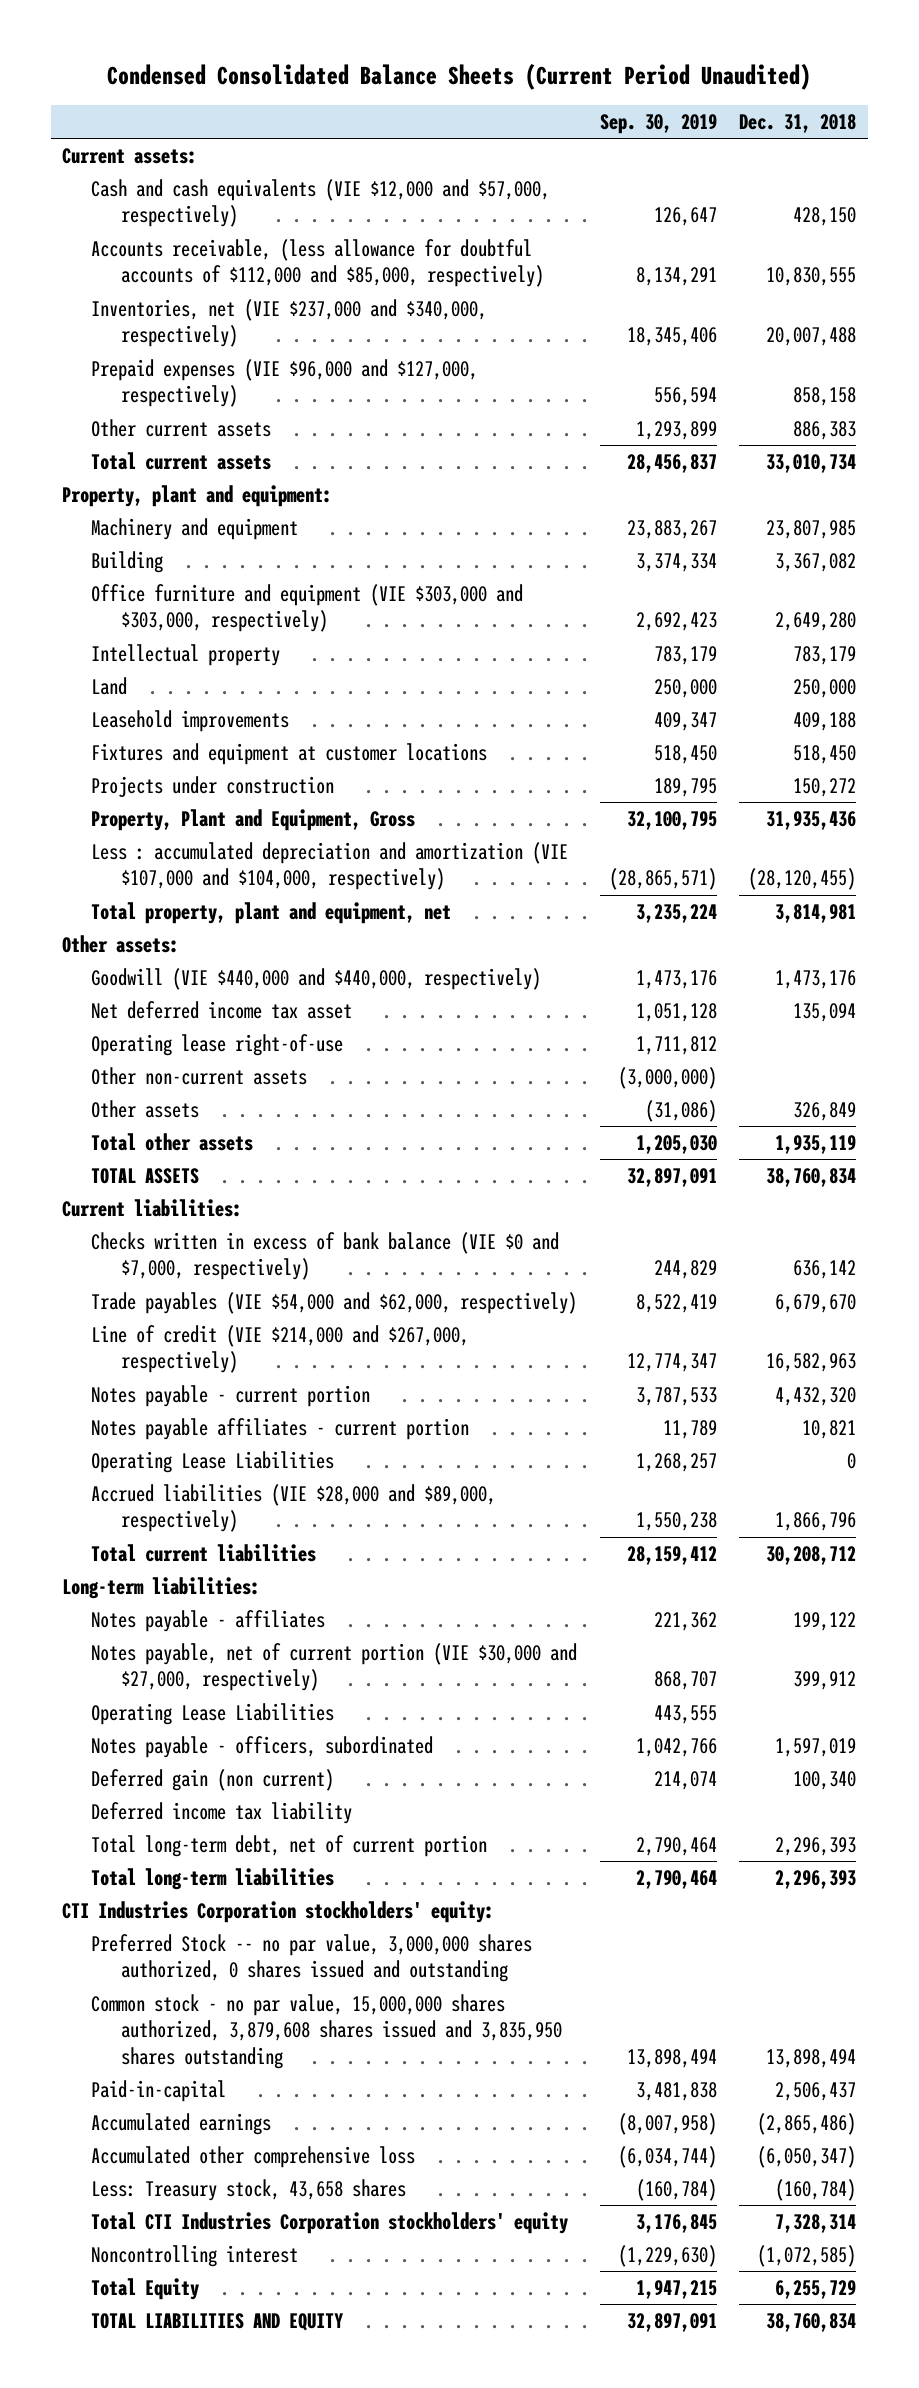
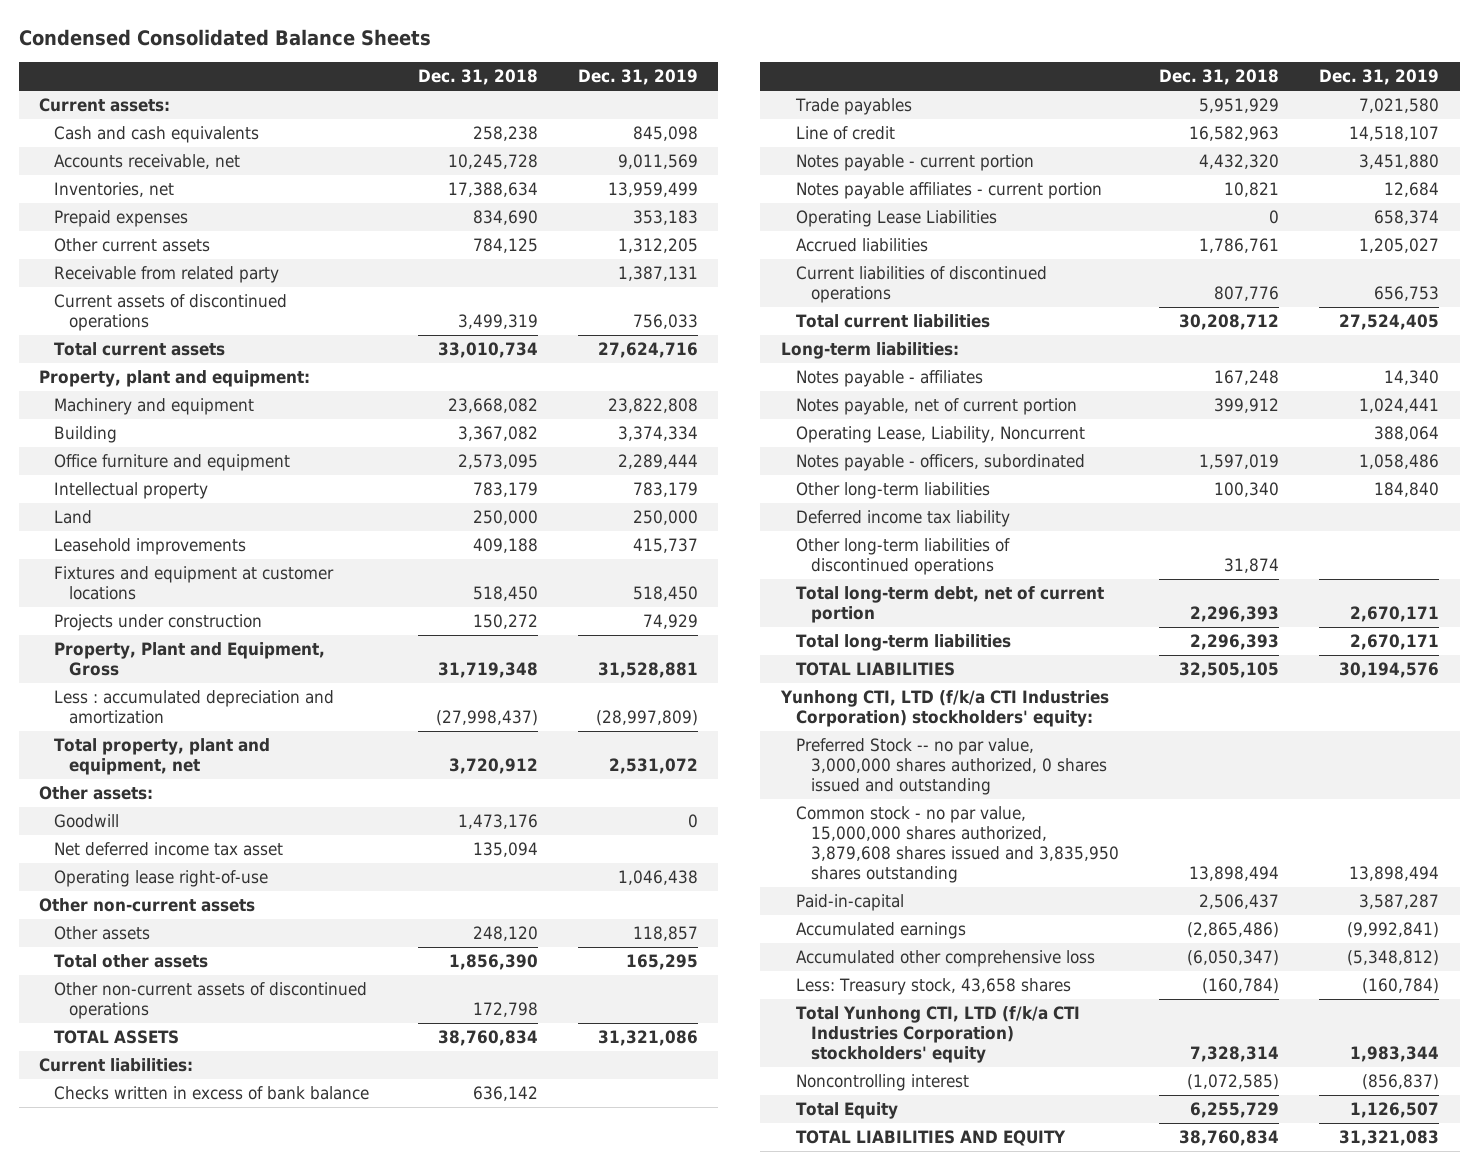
- Condensed Consolidated Balance Sheets (Current Period Unaudited)
+ Condensed Consolidated Balance Sheets
- | Sep. 30, 2019 | Dec. 31, 2018
+ | Dec. 31, 2018 | Dec. 31, 2019
- Cash and cash equivalents (VIE $12,000 and $57,000, respectively) | 126,647 | 428,150
- Accounts receivable, (less allowance for doubtful accounts of $112,000 and $85,000, respectively) | 8,134,291 | 10,830,555
- Inventories, net (VIE $237,000 and $340,000, respectively) | 18,345,406 | 20,007,488
- Prepaid expenses (VIE $96,000 and $127,000, respectively) | 556,594 | 858,158
- Other current assets | 1,293,899 | 886,383
+ Cash and cash equivalents | 258,238 | 845,098
+ Accounts receivable, net | 10,245,728 | 9,011,569
+ Inventories, net | 17,388,634 | 13,959,499
+ Prepaid expenses | 834,690 | 353,183
+ Other current assets | 784,125 | 1,312,205
+ Receivable from related party | | 1,387,131
+ Current assets of discontinued operations | 3,499,319 | 756,033
- Machinery and equipment | 23,883,267 | 23,807,985
+ Machinery and equipment | 23,668,082 | 23,822,808
- Office furniture and equipment (VIE $303,000 and $303,000, respectively) | 2,692,423 | 2,649,280
+ Office furniture and equipment | 2,573,095 | 2,289,444
- Property, Plant and Equipment, Gross | 32,100,795 | 31,935,436
- Less : accumulated depreciation and amortization (VIE $107,000 and $104,000, respectively) | (28,865,571) | (28,120,455)
- Total property, plant and equipment, net | 3,235,224 | 3,814,981
+ Property, Plant and Equipment, Gross | 31,719,348 | 31,528,881
+ Less : accumulated depreciation and amortization | (27,998,437) | (28,997,809)
+ Total property, plant and equipment, net | 3,720,912 | 2,531,072
- Goodwill (VIE $440,000 and $440,000, respectively) | 1,473,176 | 1,473,176
+ Goodwill | 1,473,176 | 0
- Other assets | (31,086) | 326,849
- Total other assets | 1,205,030 | 1,935,119
+ Other assets | 248,120 | 118,857
+ Total other assets | 1,856,390 | 165,295
+ Other non-current assets of discontinued operations | 172,798 |
- Checks written in excess of bank balance (VIE $0 and $7,000, respectively) | 244,829 | 636,142
- Trade payables (VIE $54,000 and $62,000, respectively) | 8,522,419 | 6,679,670
- Line of credit (VIE $214,000 and $267,000, respectively) | 12,774,347 | 16,582,963
+ Checks written in excess of bank balance | 636,142 |
+ Trade payables | 5,951,929 | 7,021,580
+ Line of credit | 16,582,963 | 14,518,107
- Accrued liabilities (VIE $28,000 and $89,000, respectively) | 1,550,238 | 1,866,796
+ Accrued liabilities | 1,786,761 | 1,205,027
+ Current liabilities of discontinued operations | 807,776 | 656,753
- Notes payable - affiliates | 221,362 | 199,122
- Notes payable, net of current portion (VIE $30,000 and $27,000, respectively) | 868,707 | 399,912
- Operating Lease Liabilities | 443,555 |
+ Notes payable - affiliates | 167,248 | 14,340
+ Notes payable, net of current portion | 399,912 | 1,024,441
+ Operating Lease, Liability, Noncurrent | | 388,064
- Deferred gain (non current) | 214,074 | 100,340
+ Other long-term liabilities | 100,340 | 184,840
+ Other long-term liabilities of discontinued operations | 31,874 |
- CTI Industries Corporation stockholders' equity:
+ TOTAL LIABILITIES | 32,505,105 | 30,194,576
+ Yunhong CTI, LTD (f/k/a CTI Industries Corporation) stockholders' equity:
- Total CTI Industries Corporation stockholders' equity | 3,176,845 | 7,328,314
+ Total Yunhong CTI, LTD (f/k/a CTI Industries Corporation) stockholders' equity | 7,328,314 | 1,983,344

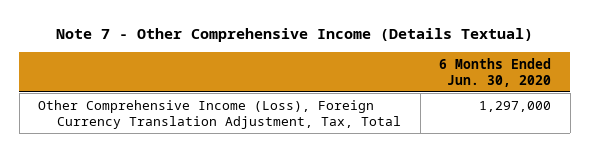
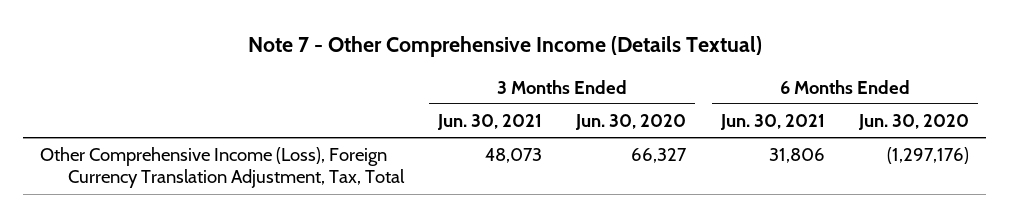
- | 6 Months Ended Jun. 30, 2020
+ | 3 Months Ended Jun. 30, 2021 | 3 Months Ended Jun. 30, 2020 | 6 Months Ended Jun. 30, 2021 | 6 Months Ended Jun. 30, 2020
- Other Comprehensive Income (Loss), Foreign Currency Translation Adjustment, Tax, Total | 1,297,000
+ Other Comprehensive Income (Loss), Foreign Currency Translation Adjustment, Tax, Total | 48,073 | 66,327 | 31,806 | (1,297,176)

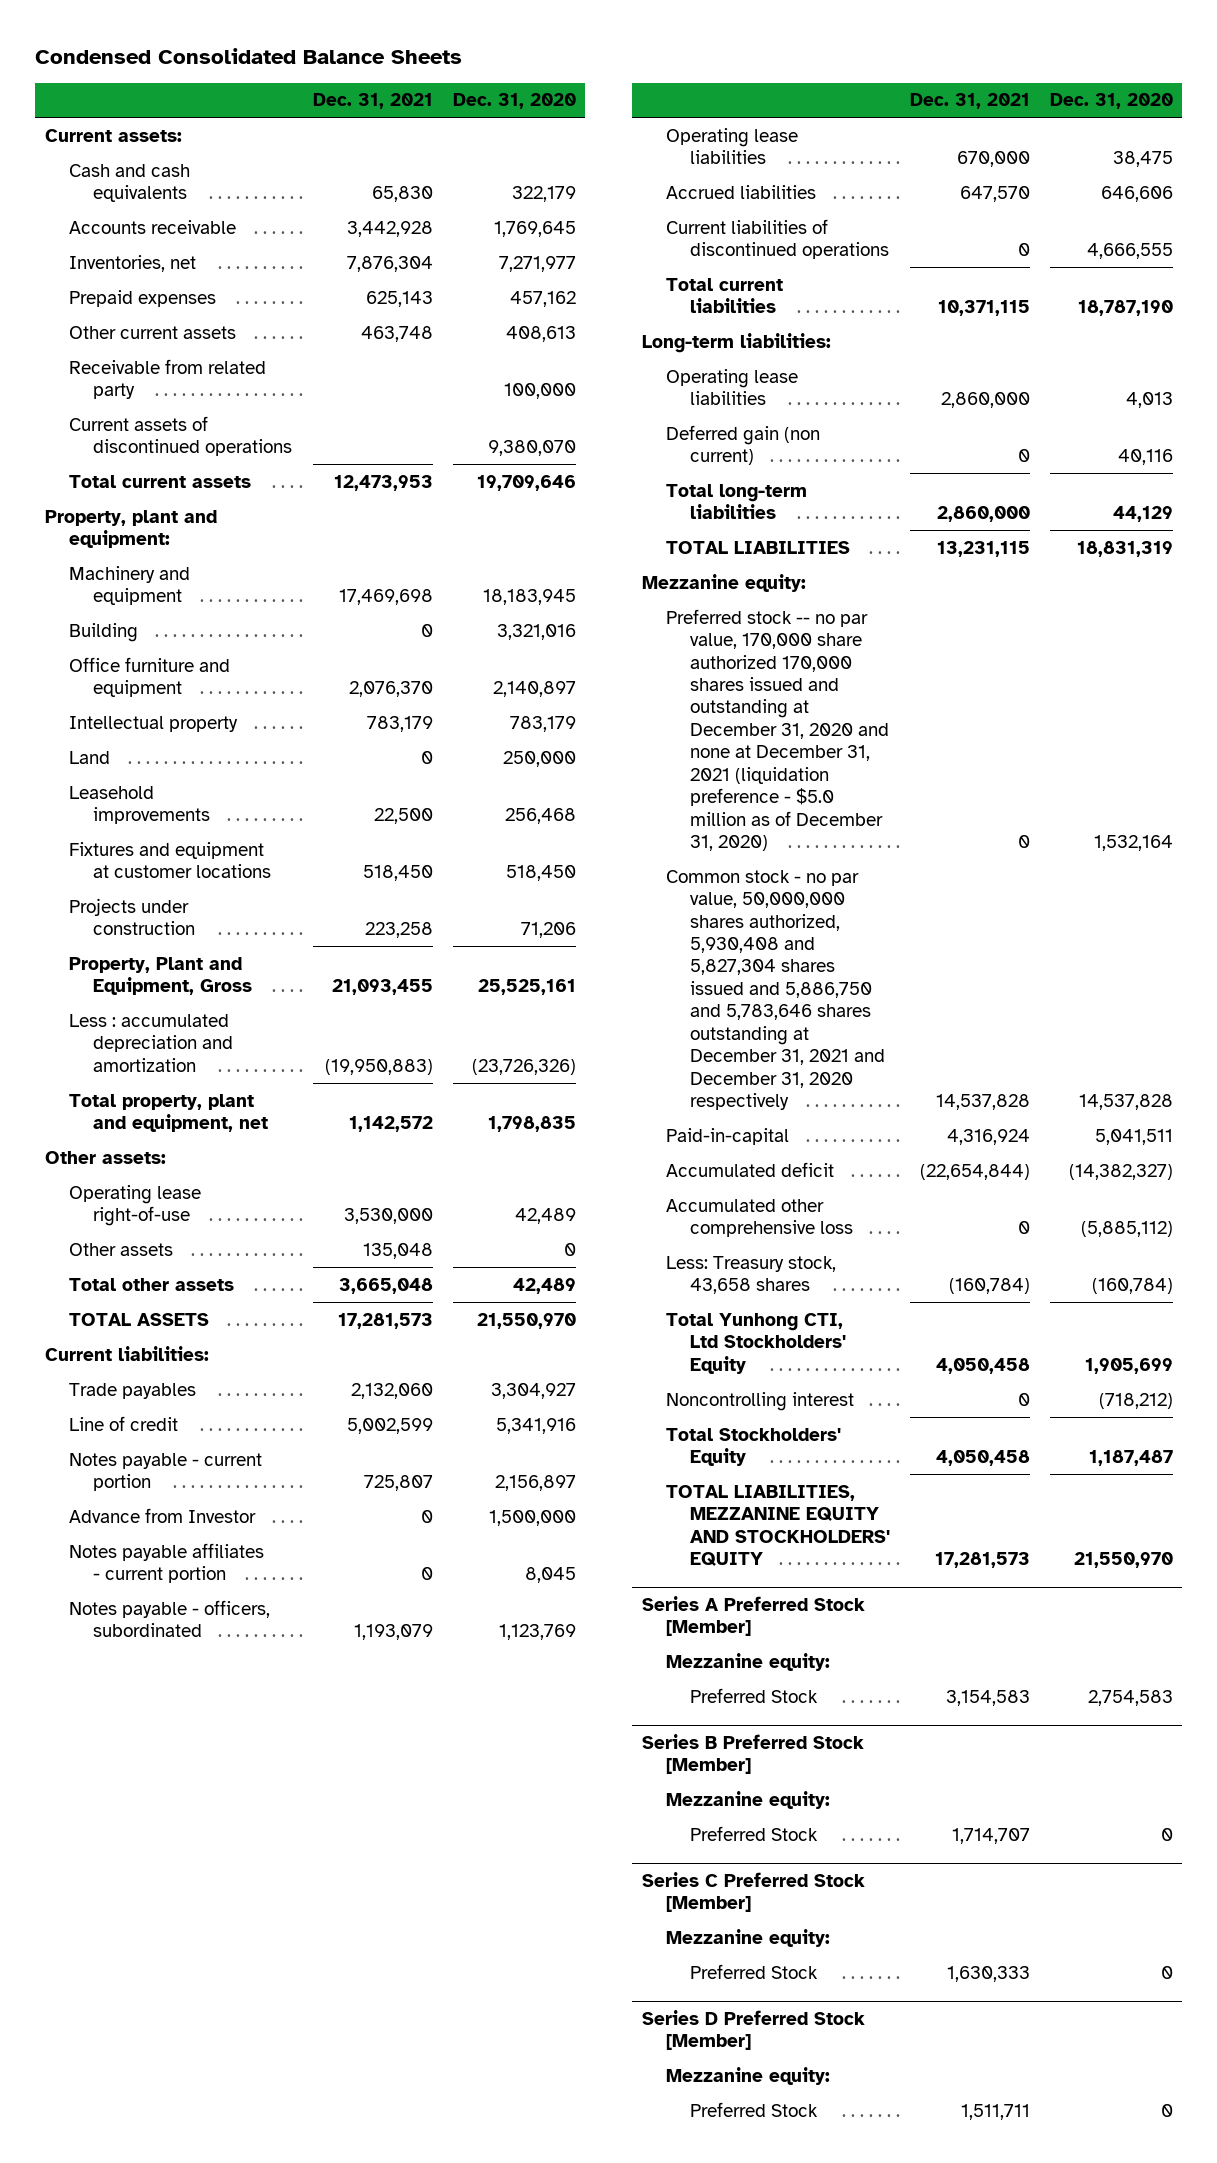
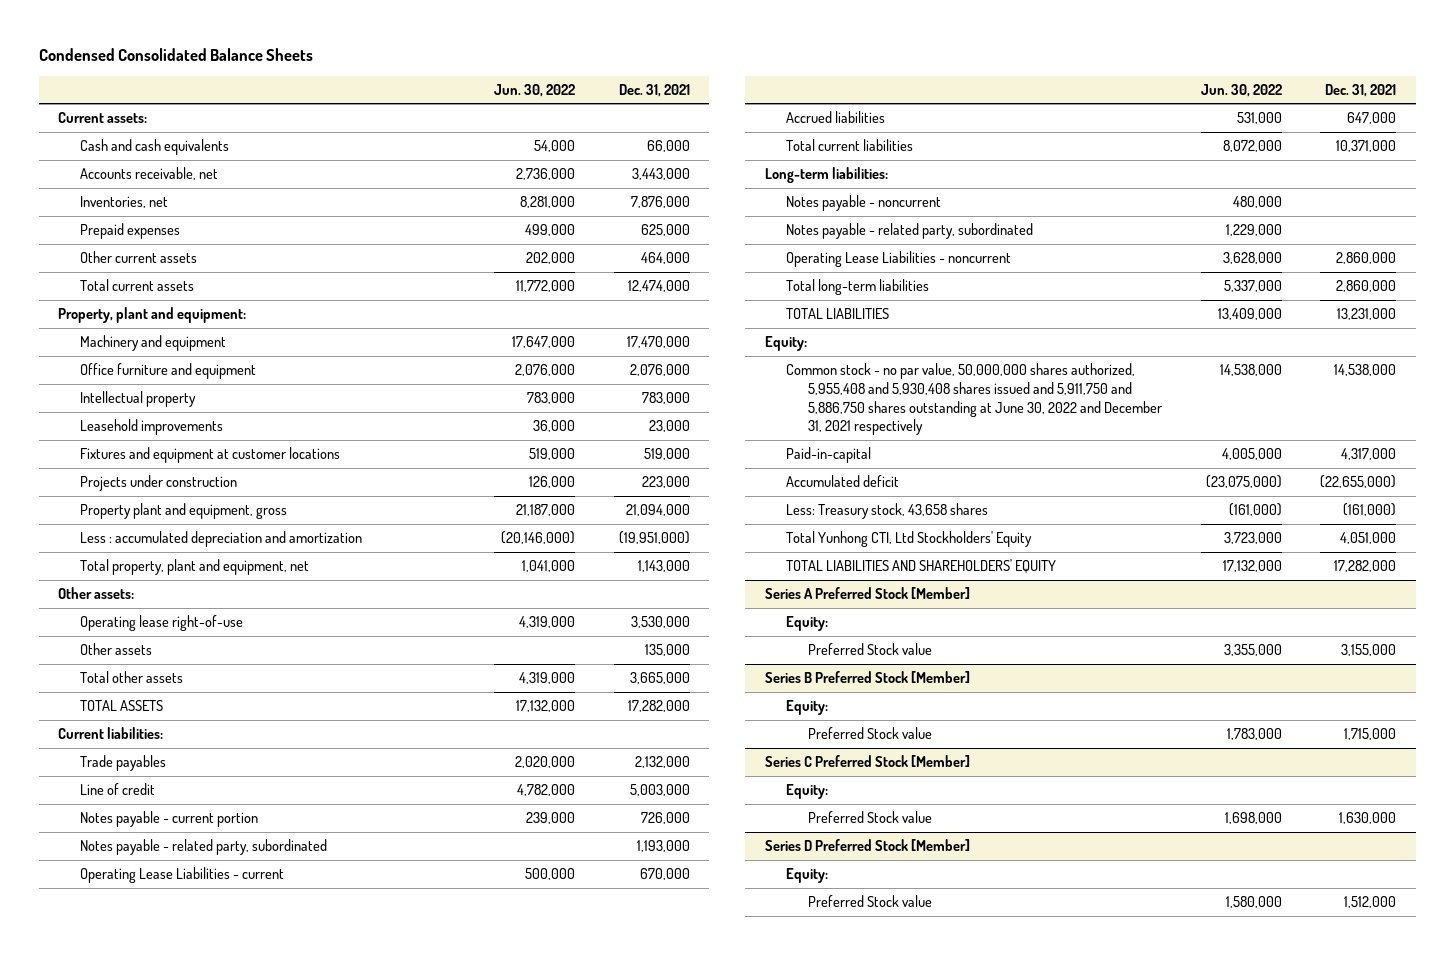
- | Dec. 31, 2021 | Dec. 31, 2020
+ | Jun. 30, 2022 | Dec. 31, 2021
- Cash and cash equivalents | 65,830 | 322,179
- Accounts receivable | 3,442,928 | 1,769,645
- Inventories, net | 7,876,304 | 7,271,977
- Prepaid expenses | 625,143 | 457,162
- Other current assets | 463,748 | 408,613
- Receivable from related party | | 100,000
- Current assets of discontinued operations | | 9,380,070
- Total current assets | 12,473,953 | 19,709,646
+ Cash and cash equivalents | 54,000 | 66,000
+ Accounts receivable, net | 2,736,000 | 3,443,000
+ Inventories, net | 8,281,000 | 7,876,000
+ Prepaid expenses | 499,000 | 625,000
+ Other current assets | 202,000 | 464,000
+ Total current assets | 11,772,000 | 12,474,000
- Machinery and equipment | 17,469,698 | 18,183,945
- Building | 0 | 3,321,016
- Office furniture and equipment | 2,076,370 | 2,140,897
- Intellectual property | 783,179 | 783,179
- Land | 0 | 250,000
- Leasehold improvements | 22,500 | 256,468
- Fixtures and equipment at customer locations | 518,450 | 518,450
- Projects under construction | 223,258 | 71,206
- Property, Plant and Equipment, Gross | 21,093,455 | 25,525,161
- Less : accumulated depreciation and amortization | (19,950,883) | (23,726,326)
- Total property, plant and equipment, net | 1,142,572 | 1,798,835
+ Machinery and equipment | 17,647,000 | 17,470,000
+ Office furniture and equipment | 2,076,000 | 2,076,000
+ Intellectual property | 783,000 | 783,000
+ Leasehold improvements | 36,000 | 23,000
+ Fixtures and equipment at customer locations | 519,000 | 519,000
+ Projects under construction | 126,000 | 223,000
+ Property plant and equipment, gross | 21,187,000 | 21,094,000
+ Less : accumulated depreciation and amortization | (20,146,000) | (19,951,000)
+ Total property, plant and equipment, net | 1,041,000 | 1,143,000
- Other assets | 135,048 | 0
- Total other assets | 3,665,048 | 42,489
- TOTAL ASSETS | 17,281,573 | 21,550,970
+ Other assets | | 135,000
+ Total other assets | 4,319,000 | 3,665,000
+ TOTAL ASSETS | 17,132,000 | 17,282,000
- Trade payables | 2,132,060 | 3,304,927
- Line of credit | 5,002,599 | 5,341,916
- Notes payable - current portion | 725,807 | 2,156,897
- Advance from Investor | 0 | 1,500,000
- Notes payable affiliates - current portion | 0 | 8,045
- Notes payable - officers, subordinated | 1,193,079 | 1,123,769
- Operating lease liabilities | 670,000 | 38,475
- Accrued liabilities | 647,570 | 646,606
- Current liabilities of discontinued operations | 0 | 4,666,555
- Total current liabilities | 10,371,115 | 18,787,190
+ Trade payables | 2,020,000 | 2,132,000
+ Line of credit | 4,782,000 | 5,003,000
+ Notes payable - current portion | 239,000 | 726,000
+ Notes payable - related party, subordinated | | 1,193,000
+ Operating Lease Liabilities - current | 500,000 | 670,000
+ Accrued liabilities | 531,000 | 647,000
+ Total current liabilities | 8,072,000 | 10,371,000
- Operating lease liabilities | 2,860,000 | 4,013
- Deferred gain (non current) | 0 | 40,116
+ Notes payable - noncurrent | 480,000 |
+ Notes payable - related party, subordinated | 1,229,000 |
+ Operating Lease Liabilities - noncurrent | 3,628,000 | 2,860,000
- TOTAL LIABILITIES | 13,231,115 | 18,831,319
- Mezzanine equity:
- Preferred stock -- no par value, 170,000 share authorized 170,000 shares issued and outstanding at December 31, 2020 and none at December 31, 2021 (liquidation preference - $5.0 million as of December 31, 2020) | 0 | 1,532,164
- Common stock - no par value, 50,000,000 shares authorized, 5,930,408 and 5,827,304 shares issued and 5,886,750 and 5,783,646 shares outstanding at December 31, 2021 and December 31, 2020 respectively | 14,537,828 | 14,537,828
- Paid-in-capital | 4,316,924 | 5,041,511
- Accumulated deficit | (22,654,844) | (14,382,327)
- Accumulated other comprehensive loss | 0 | (5,885,112)
- Less: Treasury stock, 43,658 shares | (160,784) | (160,784)
- Total Yunhong CTI, Ltd Stockholders' Equity | 4,050,458 | 1,905,699
- Noncontrolling interest | 0 | (718,212)
- Total Stockholders' Equity | 4,050,458 | 1,187,487
- TOTAL LIABILITIES, MEZZANINE EQUITY AND STOCKHOLDERS' EQUITY | 17,281,573 | 21,550,970
+ TOTAL LIABILITIES | 13,409,000 | 13,231,000
+ Equity:
+ Common stock - no par value, 50,000,000 shares authorized, 5,955,408 and 5,930,408 shares issued and 5,911,750 and 5,886,750 shares outstanding at June 30, 2022 and December 31, 2021 respectively | 14,538,000 | 14,538,000
+ Paid-in-capital | 4,005,000 | 4,317,000
+ Accumulated deficit | (23,075,000) | (22,655,000)
+ Less: Treasury stock, 43,658 shares | (161,000) | (161,000)
+ Total Yunhong CTI, Ltd Stockholders' Equity | 3,723,000 | 4,051,000
+ TOTAL LIABILITIES AND SHAREHOLDERS' EQUITY | 17,132,000 | 17,282,000
@ Series A Preferred Stock [Member]
- Mezzanine equity:
- Preferred Stock | 3,154,583 | 2,754,583
+ Equity:
+ Preferred Stock value | 3,355,000 | 3,155,000
@ Series B Preferred Stock [Member]
- Mezzanine equity:
- Preferred Stock | 1,714,707 | 0
+ Equity:
+ Preferred Stock value | 1,783,000 | 1,715,000
@ Series C Preferred Stock [Member]
- Mezzanine equity:
- Preferred Stock | 1,630,333 | 0
+ Equity:
+ Preferred Stock value | 1,698,000 | 1,630,000
@ Series D Preferred Stock [Member]
- Mezzanine equity:
- Preferred Stock | 1,511,711 | 0
+ Equity:
+ Preferred Stock value | 1,580,000 | 1,512,000

